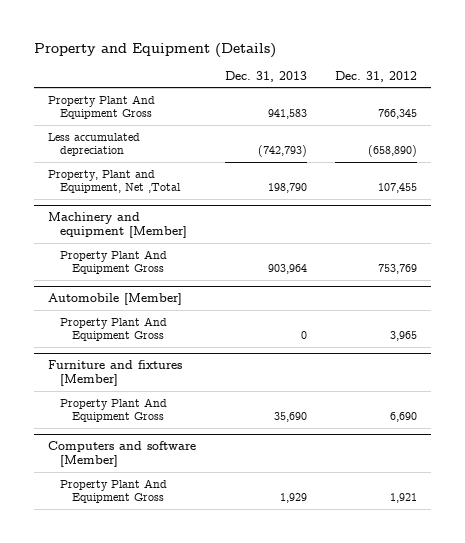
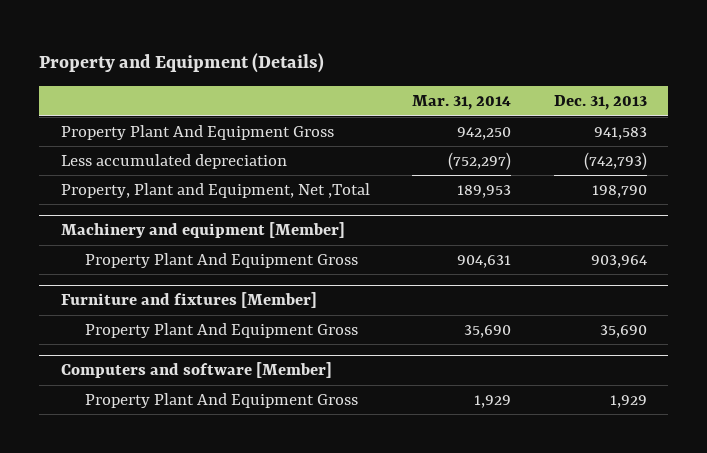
- | Dec. 31, 2013 | Dec. 31, 2012
+ | Mar. 31, 2014 | Dec. 31, 2013
- Automobile [Member]
- Property Plant And Equipment Gross | 0 | 3,965

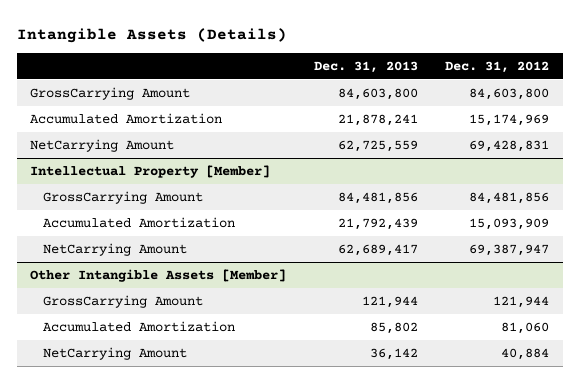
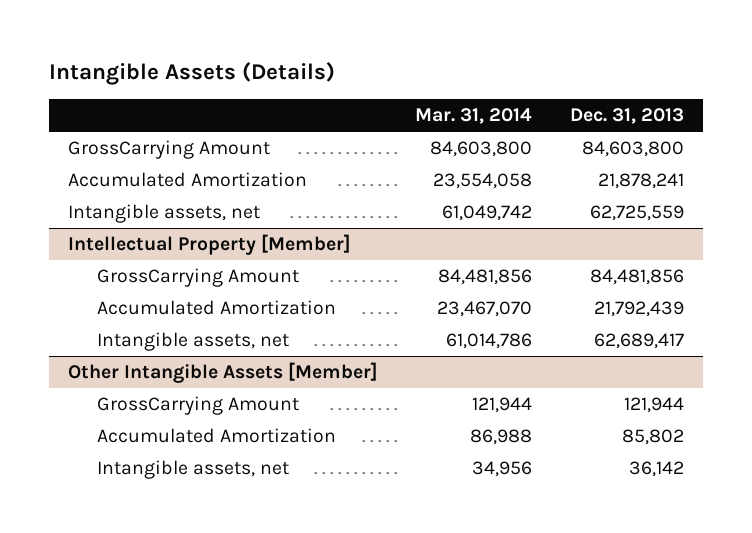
- | Dec. 31, 2013 | Dec. 31, 2012
+ | Mar. 31, 2014 | Dec. 31, 2013
- NetCarrying Amount | 62,725,559 | 69,428,831
+ Intangible assets, net | 61,049,742 | 62,725,559
@ Intellectual Property [Member]
- NetCarrying Amount | 62,689,417 | 69,387,947
+ Intangible assets, net | 61,014,786 | 62,689,417
@ Other Intangible Assets [Member]
- NetCarrying Amount | 36,142 | 40,884
+ Intangible assets, net | 34,956 | 36,142

